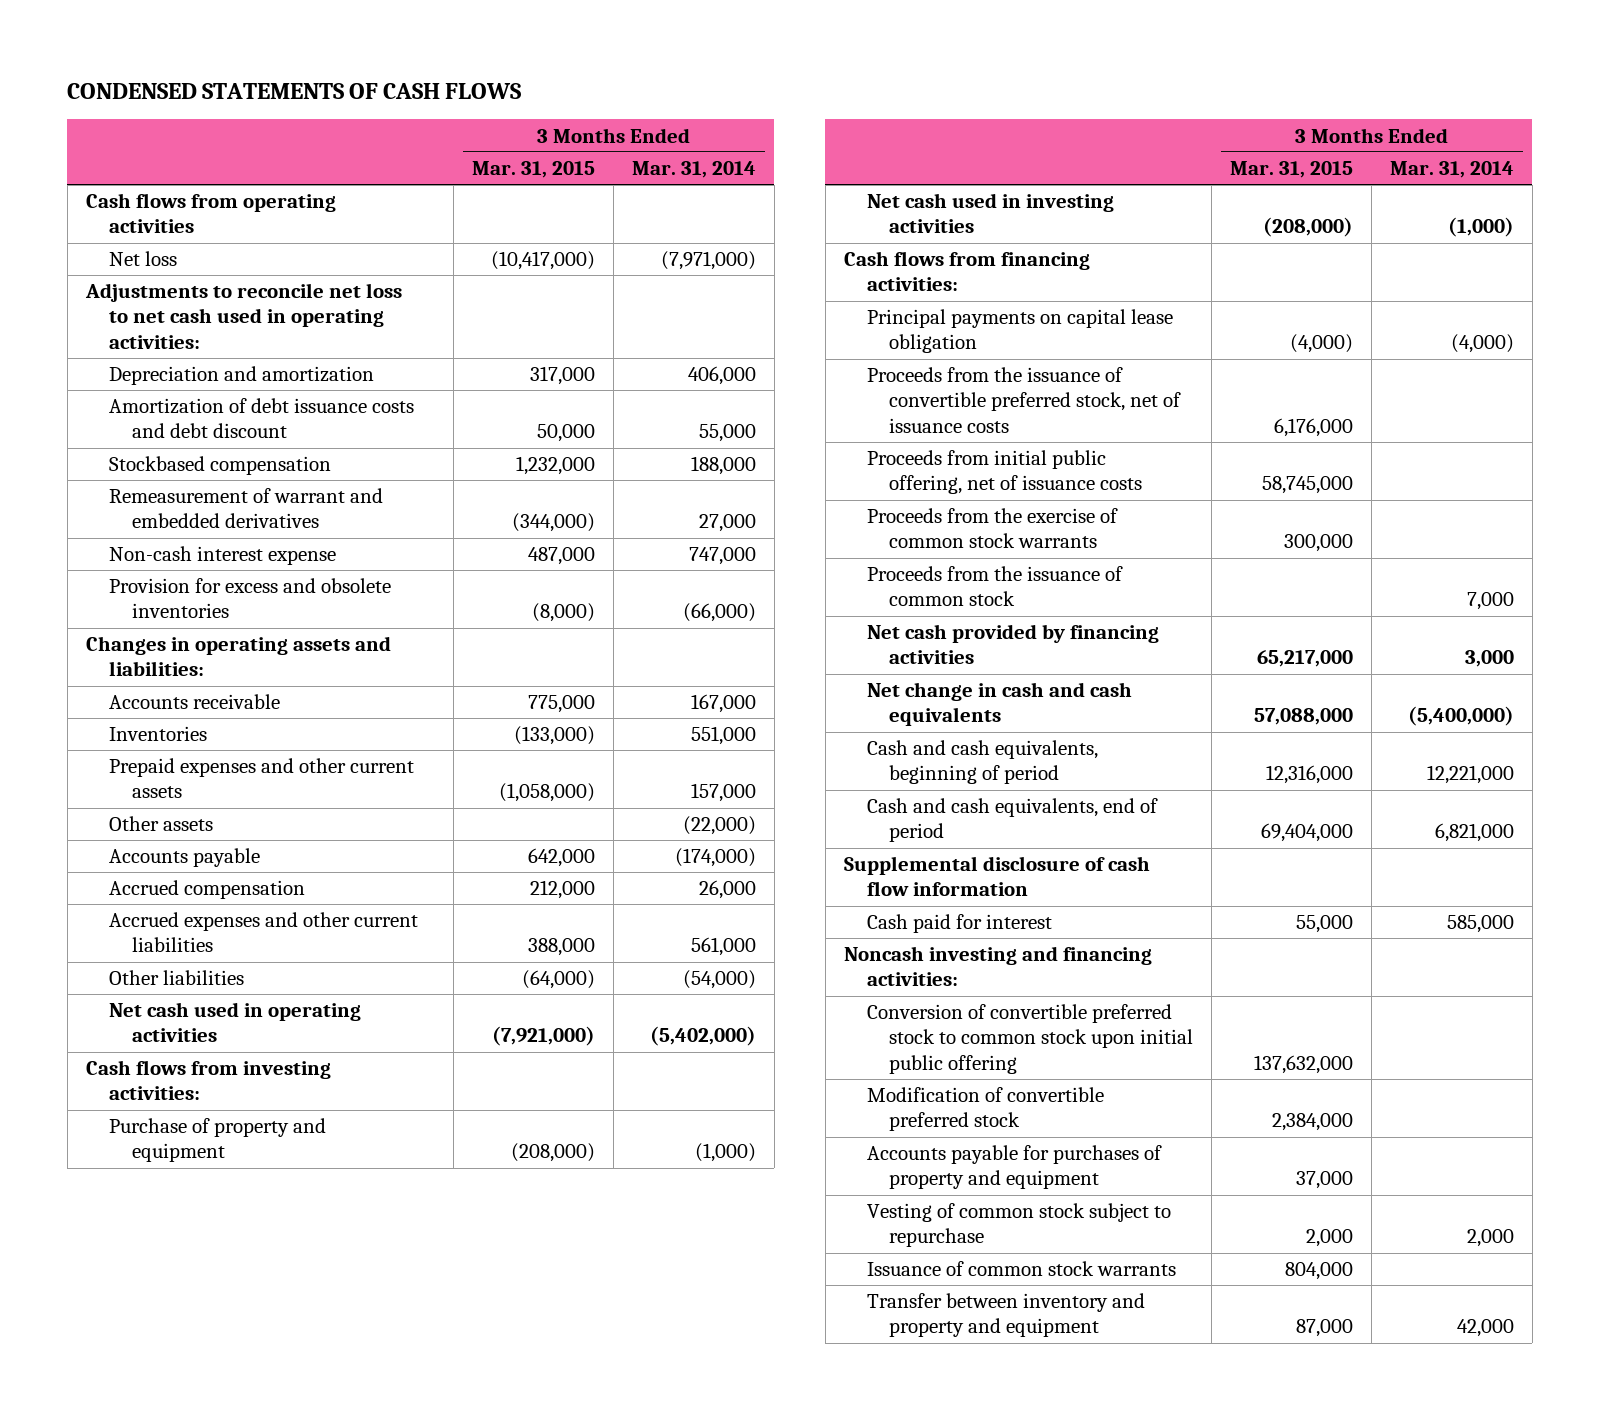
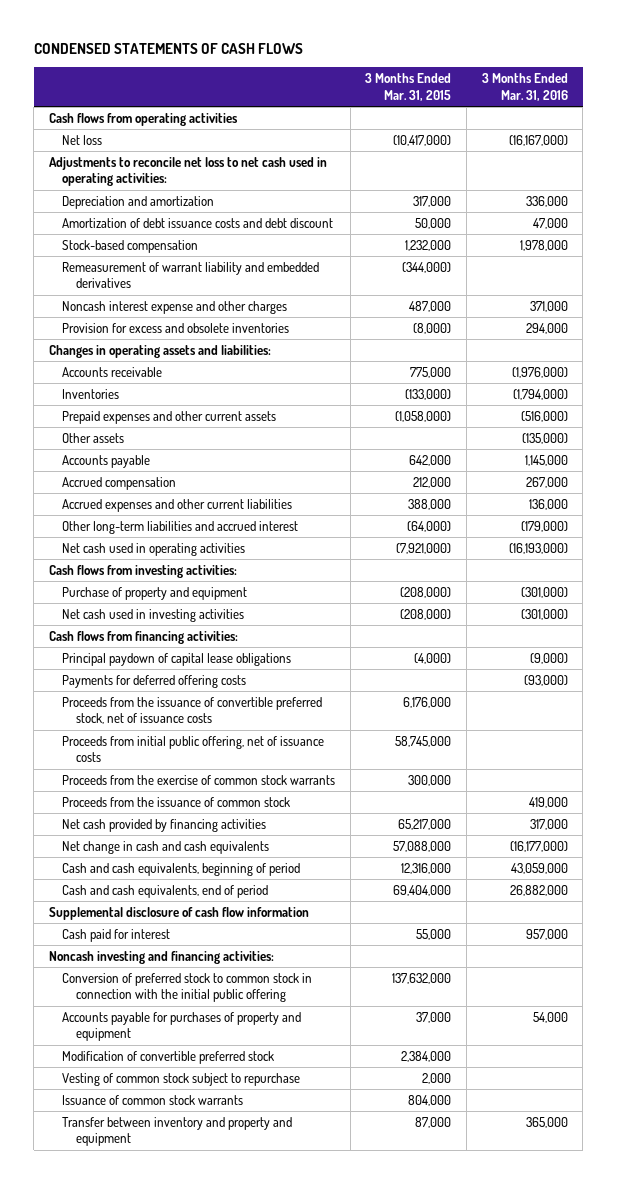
- | 3 Months Ended Mar. 31, 2015 | 3 Months Ended Mar. 31, 2014
+ | 3 Months Ended Mar. 31, 2015 | 3 Months Ended Mar. 31, 2016
- Stockbased compensation | 1,232,000 | 188,000
- Remeasurement of warrant and embedded derivatives | (344,000) | 27,000
- Non-cash interest expense | 487,000 | 747,000
+ Stock-based compensation | 1,232,000 | 1,978,000
+ Remeasurement of warrant liability and embedded derivatives | (344,000) |
+ Noncash interest expense and other charges | 487,000 | 371,000
- Other liabilities | (64,000) | (54,000)
+ Other long-term liabilities and accrued interest | (64,000) | (179,000)
- Principal payments on capital lease obligation | (4,000) | (4,000)
+ Principal paydown of capital lease obligations | (4,000) | (9,000)
+ Payments for deferred offering costs | | (93,000)
- Conversion of convertible preferred stock to common stock upon initial public offering | 137,632,000 |
+ Conversion of preferred stock to common stock in connection with the initial public offering | 137,632,000 |
moved down: Modification of convertible preferred stock | 2,384,000 |

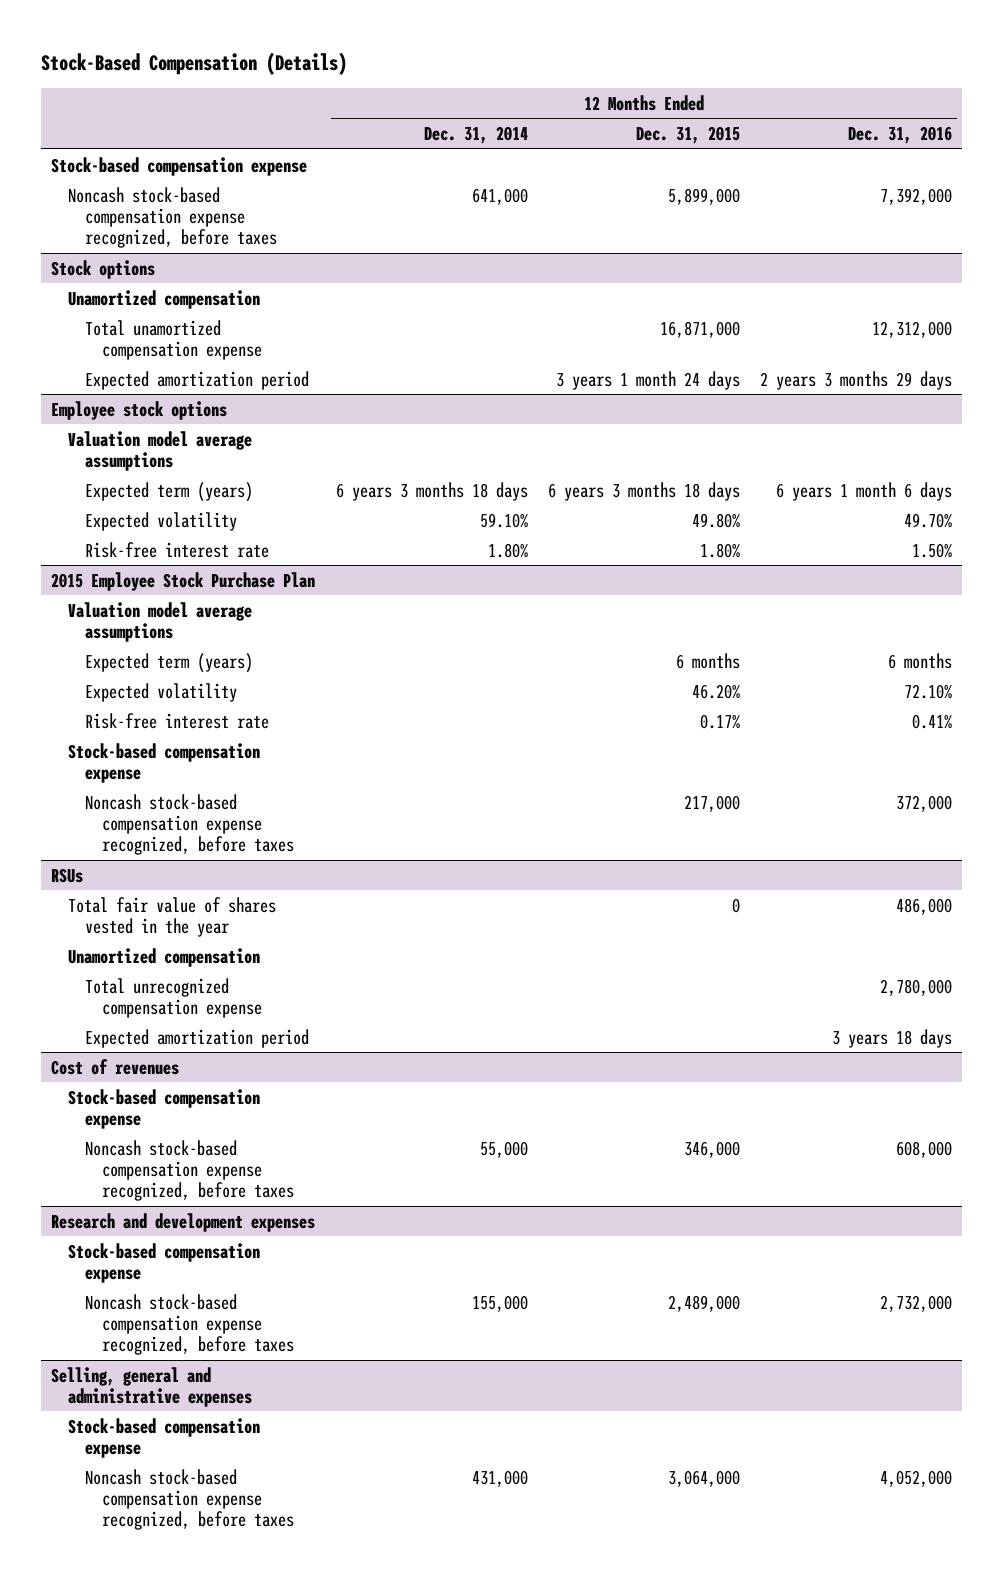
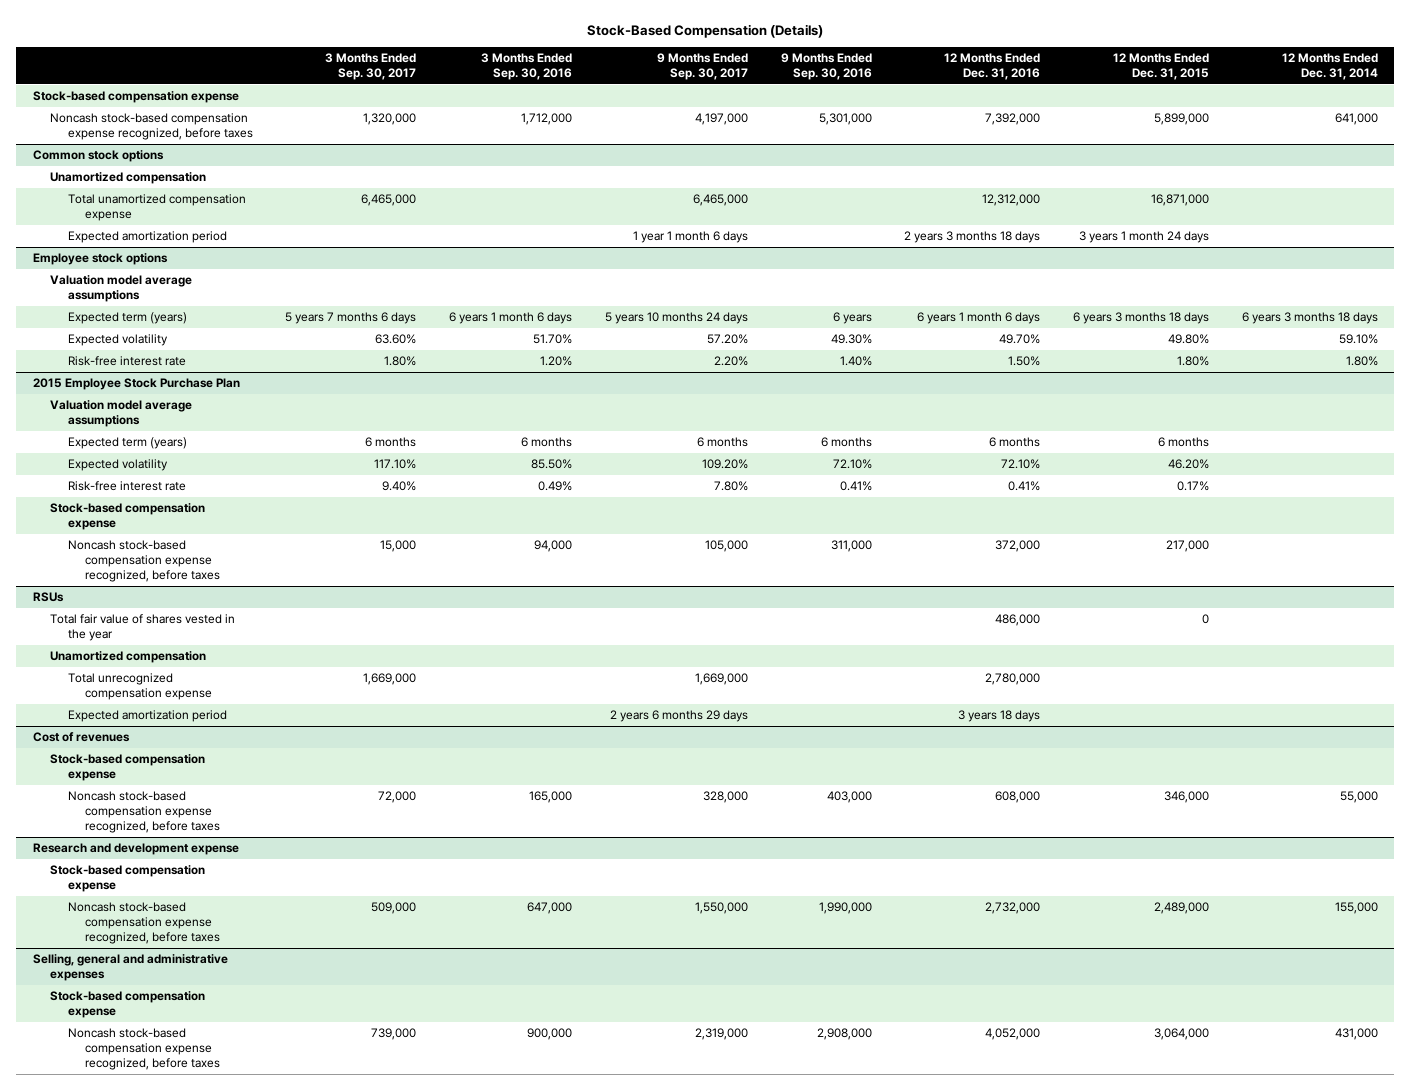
- | 12 Months Ended Dec. 31, 2014 | 12 Months Ended Dec. 31, 2015 | 12 Months Ended Dec. 31, 2016
+ | 3 Months Ended Sep. 30, 2017 | 3 Months Ended Sep. 30, 2016 | 9 Months Ended Sep. 30, 2017 | 9 Months Ended Sep. 30, 2016 | 12 Months Ended Dec. 31, 2016 | 12 Months Ended Dec. 31, 2015 | 12 Months Ended Dec. 31, 2014
- Stock options
+ Common stock options
- Expected amortization period | | 3 years 1 month 24 days | 2 years 3 months 29 days
+ Expected amortization period | | | 1 year 1 month 6 days | | 2 years 3 months 18 days | 3 years 1 month 24 days |
- Research and development expenses
+ Research and development expense

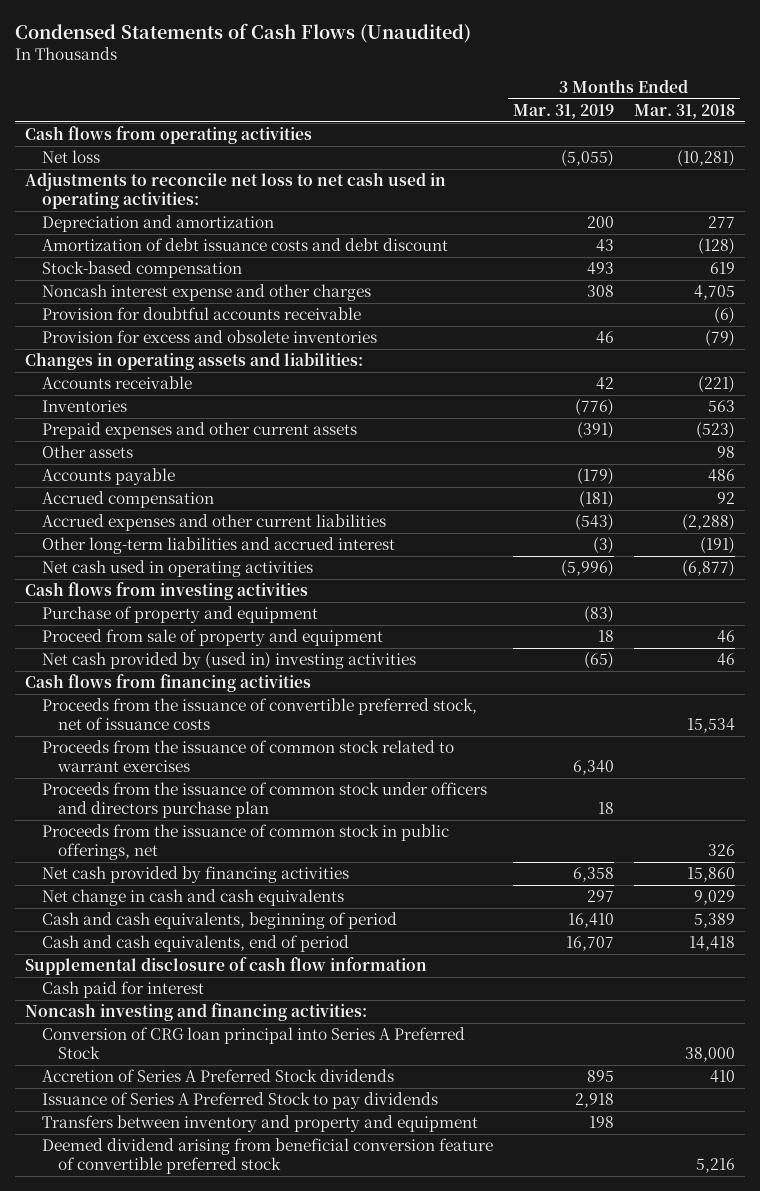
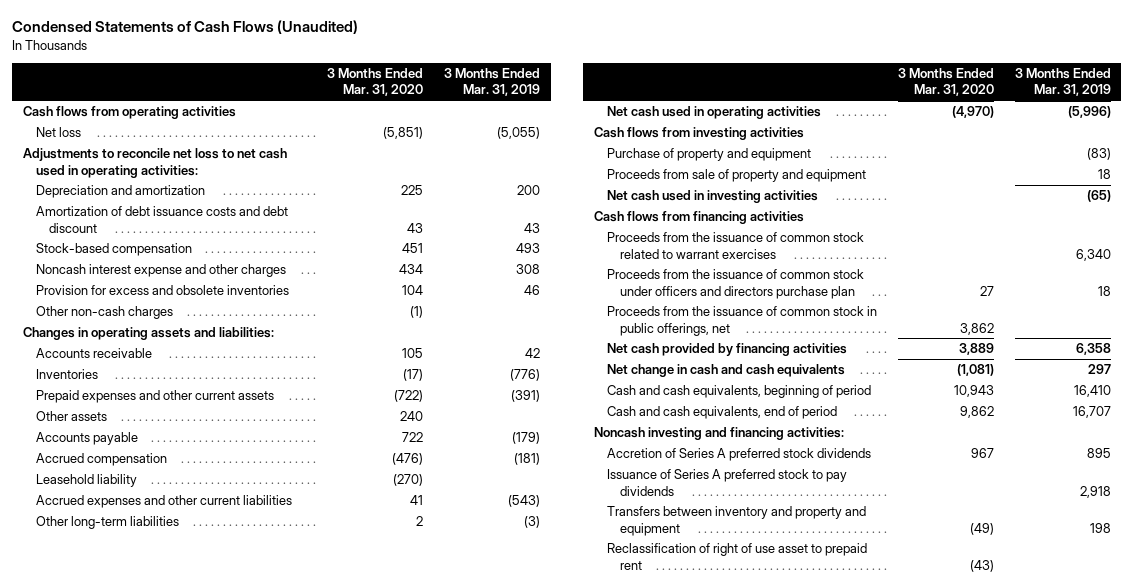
- | 3 Months Ended Mar. 31, 2019 | 3 Months Ended Mar. 31, 2018
+ | 3 Months Ended Mar. 31, 2020 | 3 Months Ended Mar. 31, 2019
- Provision for doubtful accounts receivable | | (6)
+ Other non-cash charges | (1) |
+ Leasehold liability | (270) |
- Other long-term liabilities and accrued interest | (3) | (191)
+ Other long-term liabilities | 2 | (3)
- Proceed from sale of property and equipment | 18 | 46
- Net cash provided by (used in) investing activities | (65) | 46
+ Proceeds from sale of property and equipment | | 18
+ Net cash used in investing activities | | (65)
- Proceeds from the issuance of convertible preferred stock, net of issuance costs | | 15,534
- Supplemental disclosure of cash flow information
- Cash paid for interest
- Conversion of CRG loan principal into Series A Preferred Stock | | 38,000
- Accretion of Series A Preferred Stock dividends | 895 | 410
- Issuance of Series A Preferred Stock to pay dividends | 2,918 |
+ Accretion of Series A preferred stock dividends | 967 | 895
+ Issuance of Series A preferred stock to pay dividends | | 2,918
- Deemed dividend arising from beneficial conversion feature of convertible preferred stock | | 5,216
+ Reclassification of right of use asset to prepaid rent | (43) |

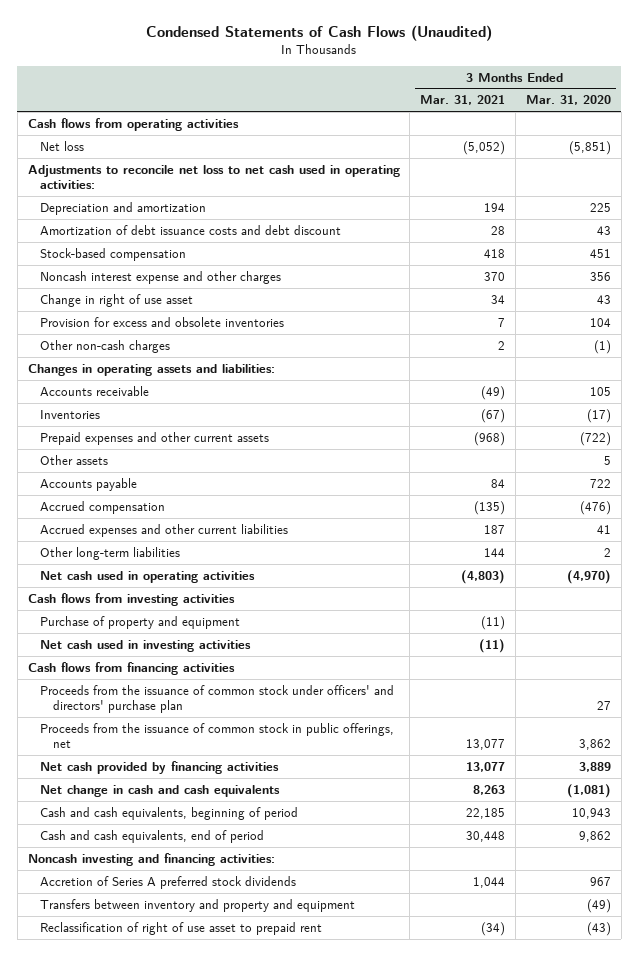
- | 3 Months Ended Mar. 31, 2020 | 3 Months Ended Mar. 31, 2019
+ | 3 Months Ended Mar. 31, 2021 | 3 Months Ended Mar. 31, 2020
- Noncash interest expense and other charges | 434 | 308
+ Noncash interest expense and other charges | 370 | 356
+ Change in right of use asset | 34 | 43
- Other assets | 240 |
+ Other assets | | 5
- Leasehold liability | (270) |
- Proceeds from sale of property and equipment | | 18
- Proceeds from the issuance of common stock related to warrant exercises | | 6,340
- Proceeds from the issuance of common stock under officers and directors purchase plan | 27 | 18
+ Proceeds from the issuance of common stock under officers' and directors' purchase plan | | 27
- Issuance of Series A preferred stock to pay dividends | | 2,918

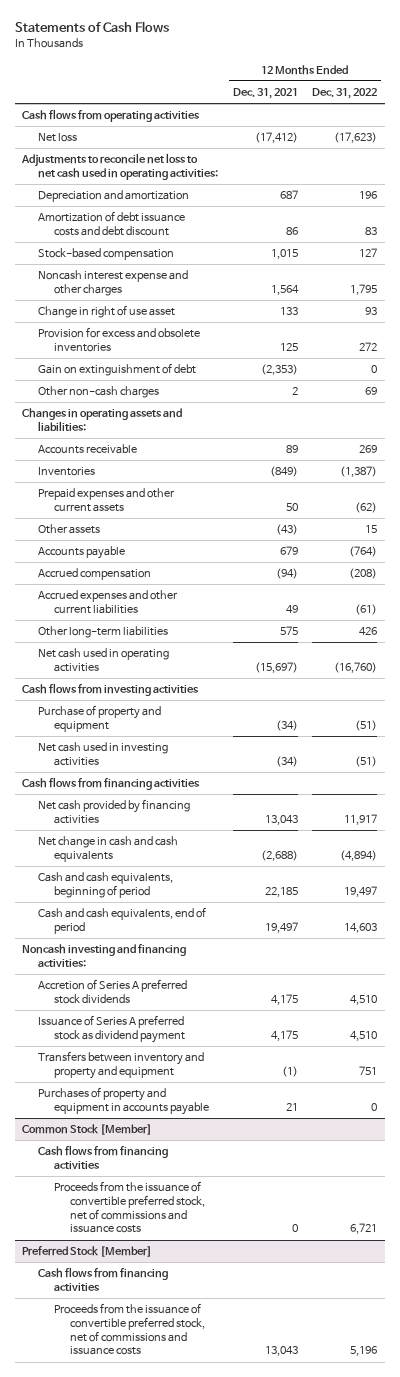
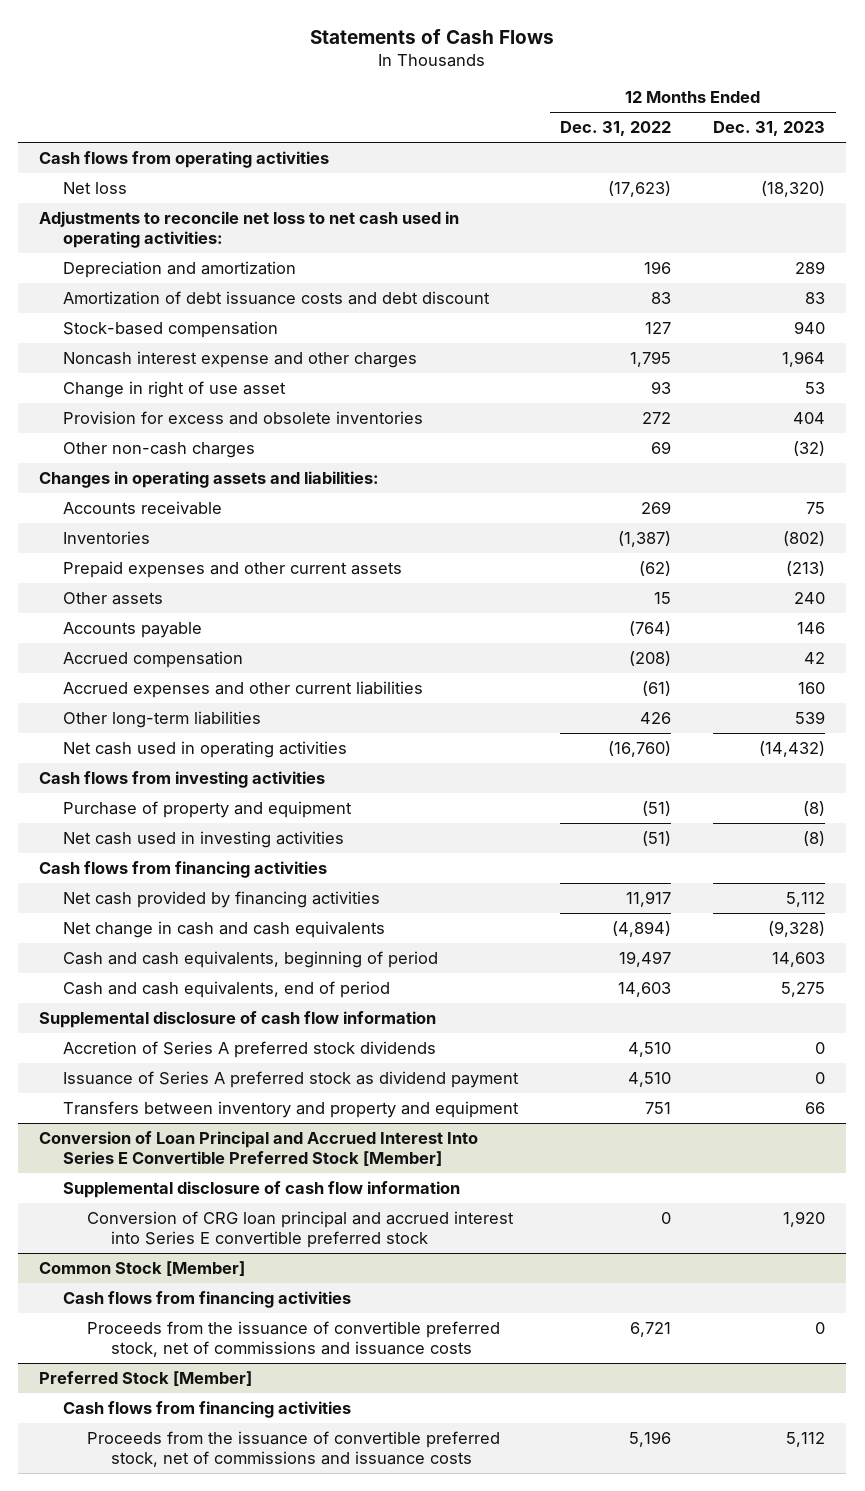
- | 12 Months Ended Dec. 31, 2021 | 12 Months Ended Dec. 31, 2022
+ | 12 Months Ended Dec. 31, 2022 | 12 Months Ended Dec. 31, 2023
- Gain on extinguishment of debt | (2,353) | 0
- Noncash investing and financing activities:
+ Supplemental disclosure of cash flow information
- Purchases of property and equipment in accounts payable | 21 | 0
+ Conversion of Loan Principal and Accrued Interest Into Series E Convertible Preferred Stock [Member]
+ Supplemental disclosure of cash flow information
+ Conversion of CRG loan principal and accrued interest into Series E convertible preferred stock | 0 | 1,920

